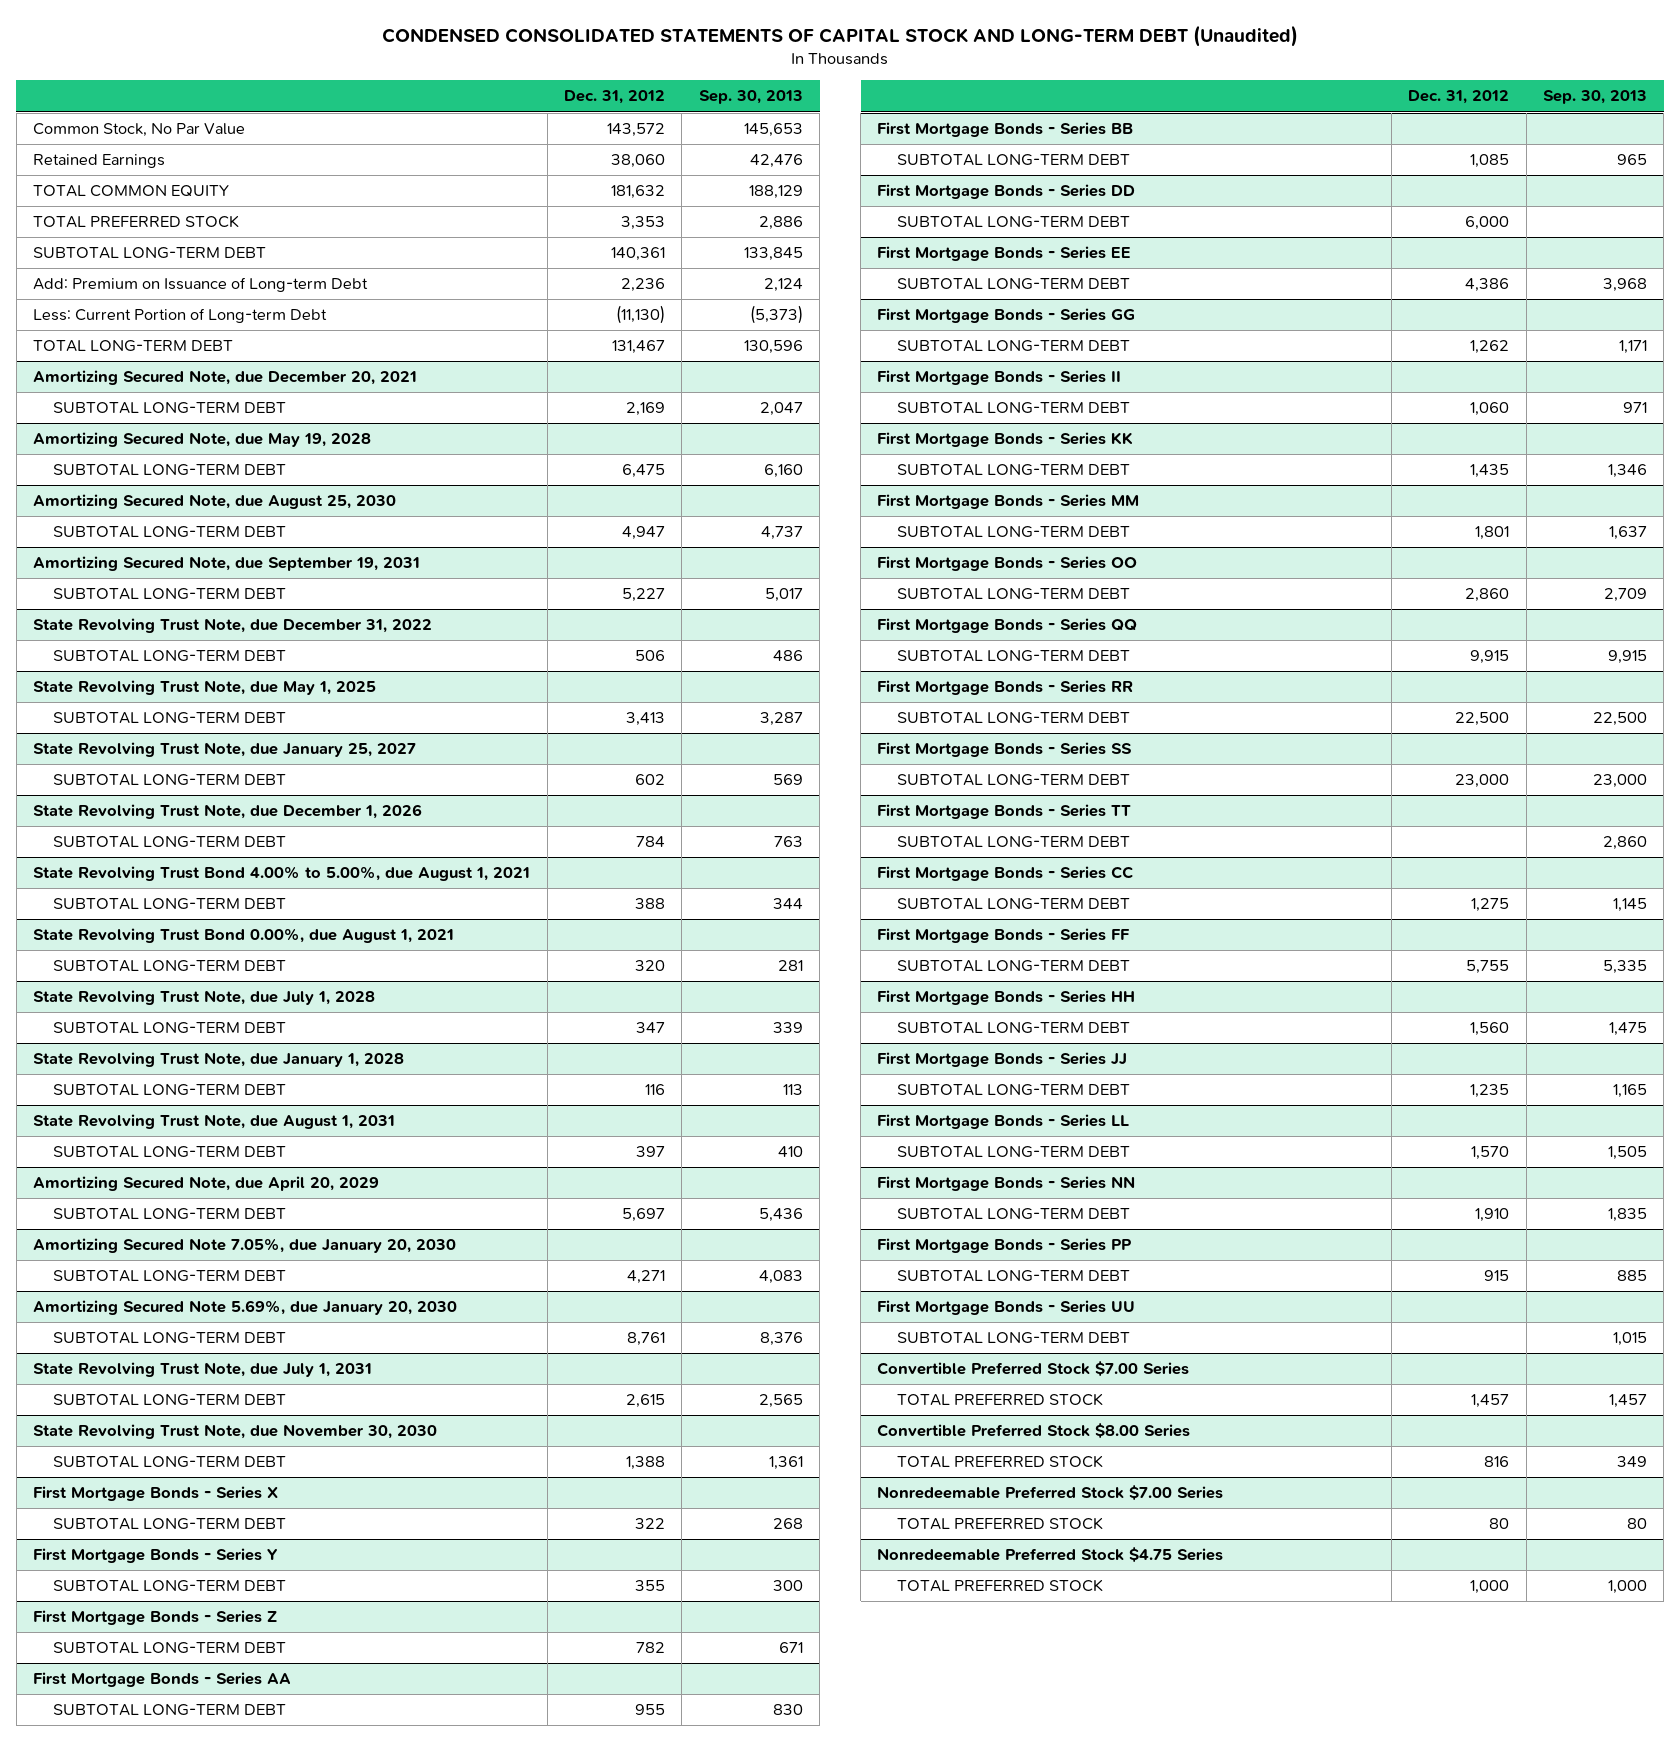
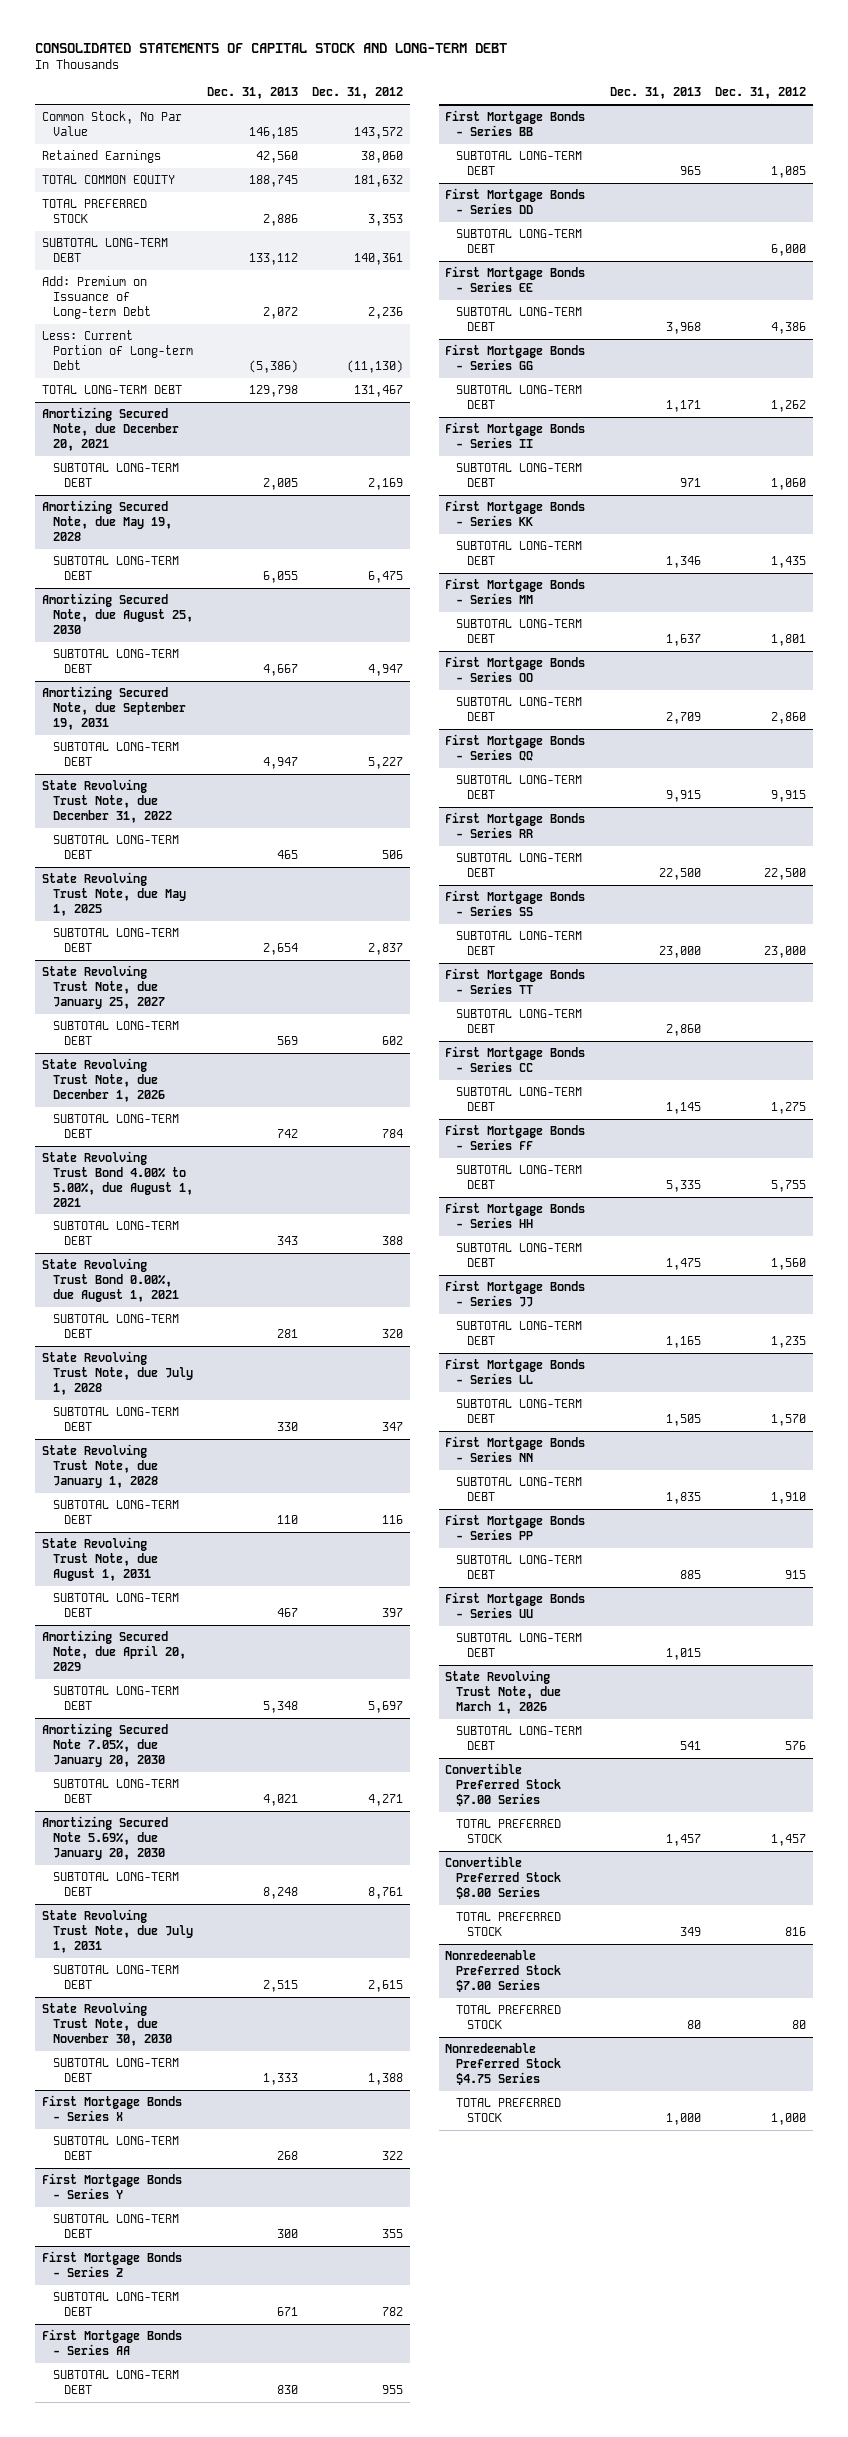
- CONDENSED CONSOLIDATED STATEMENTS OF CAPITAL STOCK AND LONG-TERM DEBT (Unaudited)
+ CONSOLIDATED STATEMENTS OF CAPITAL STOCK AND LONG-TERM DEBT
- | Dec. 31, 2012 | Sep. 30, 2013
+ | Dec. 31, 2013 | Dec. 31, 2012
@ State Revolving Trust Note, due May 1, 2025
- SUBTOTAL LONG-TERM DEBT | 3,413 | 3,287
+ SUBTOTAL LONG-TERM DEBT | 2,654 | 2,837
+ State Revolving Trust Note, due March 1, 2026
+ SUBTOTAL LONG-TERM DEBT | 541 | 576

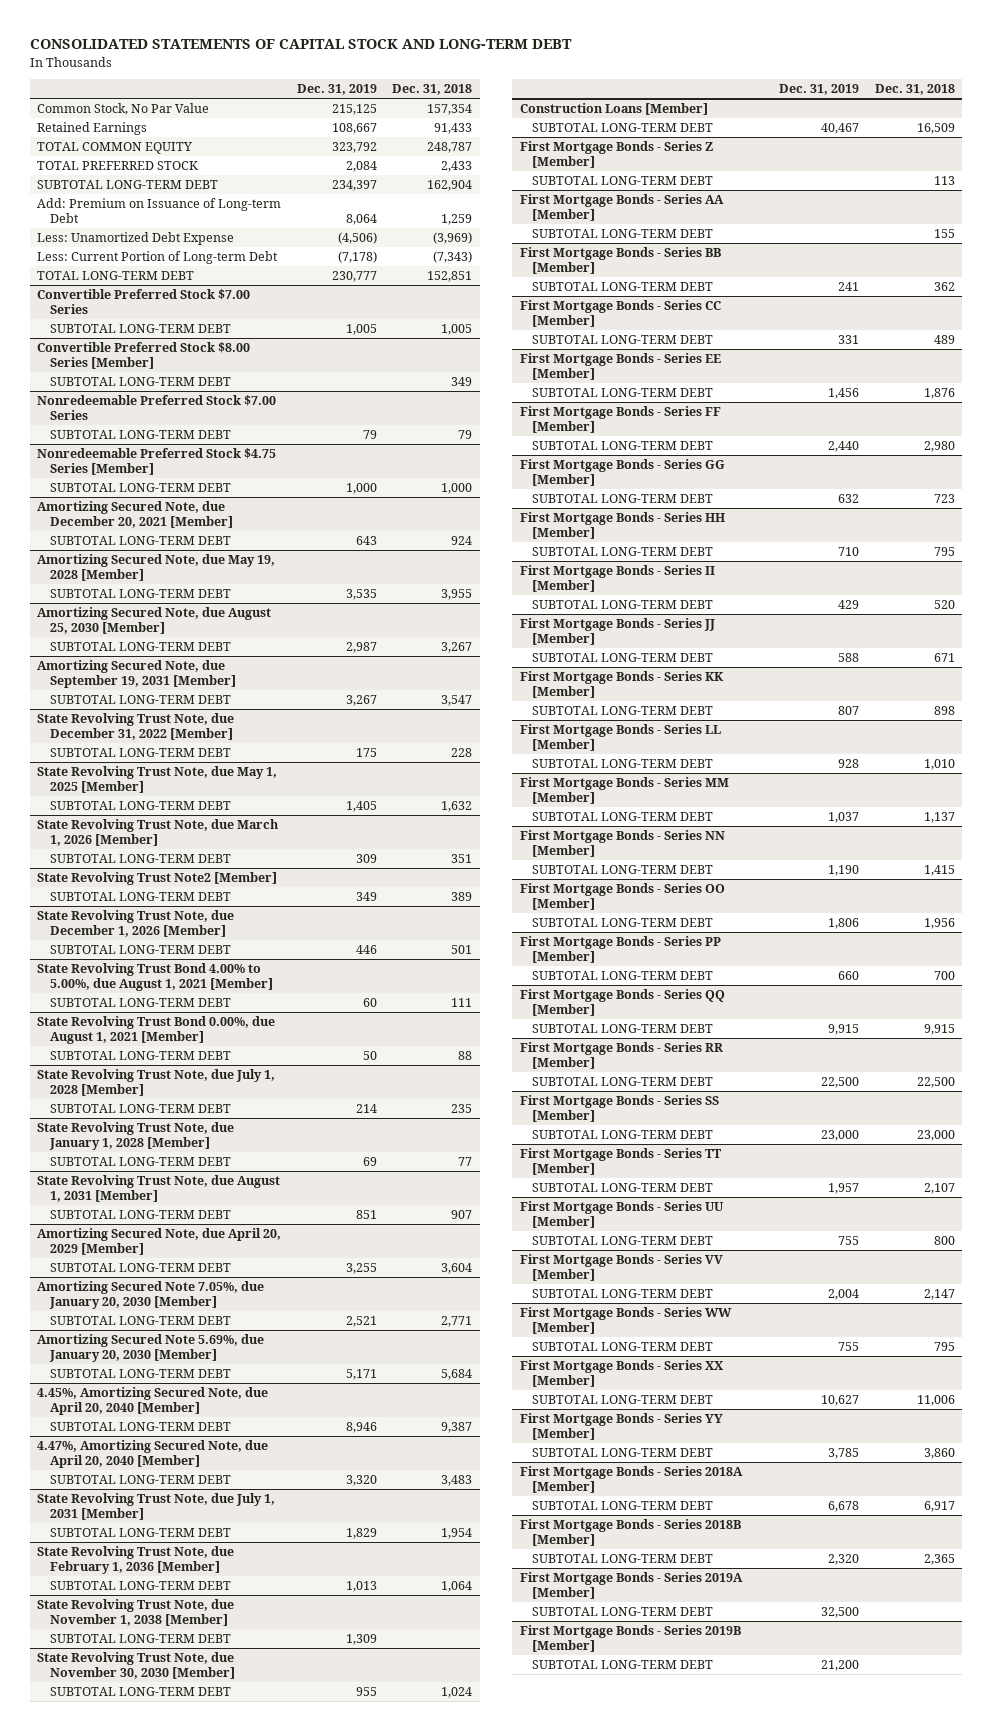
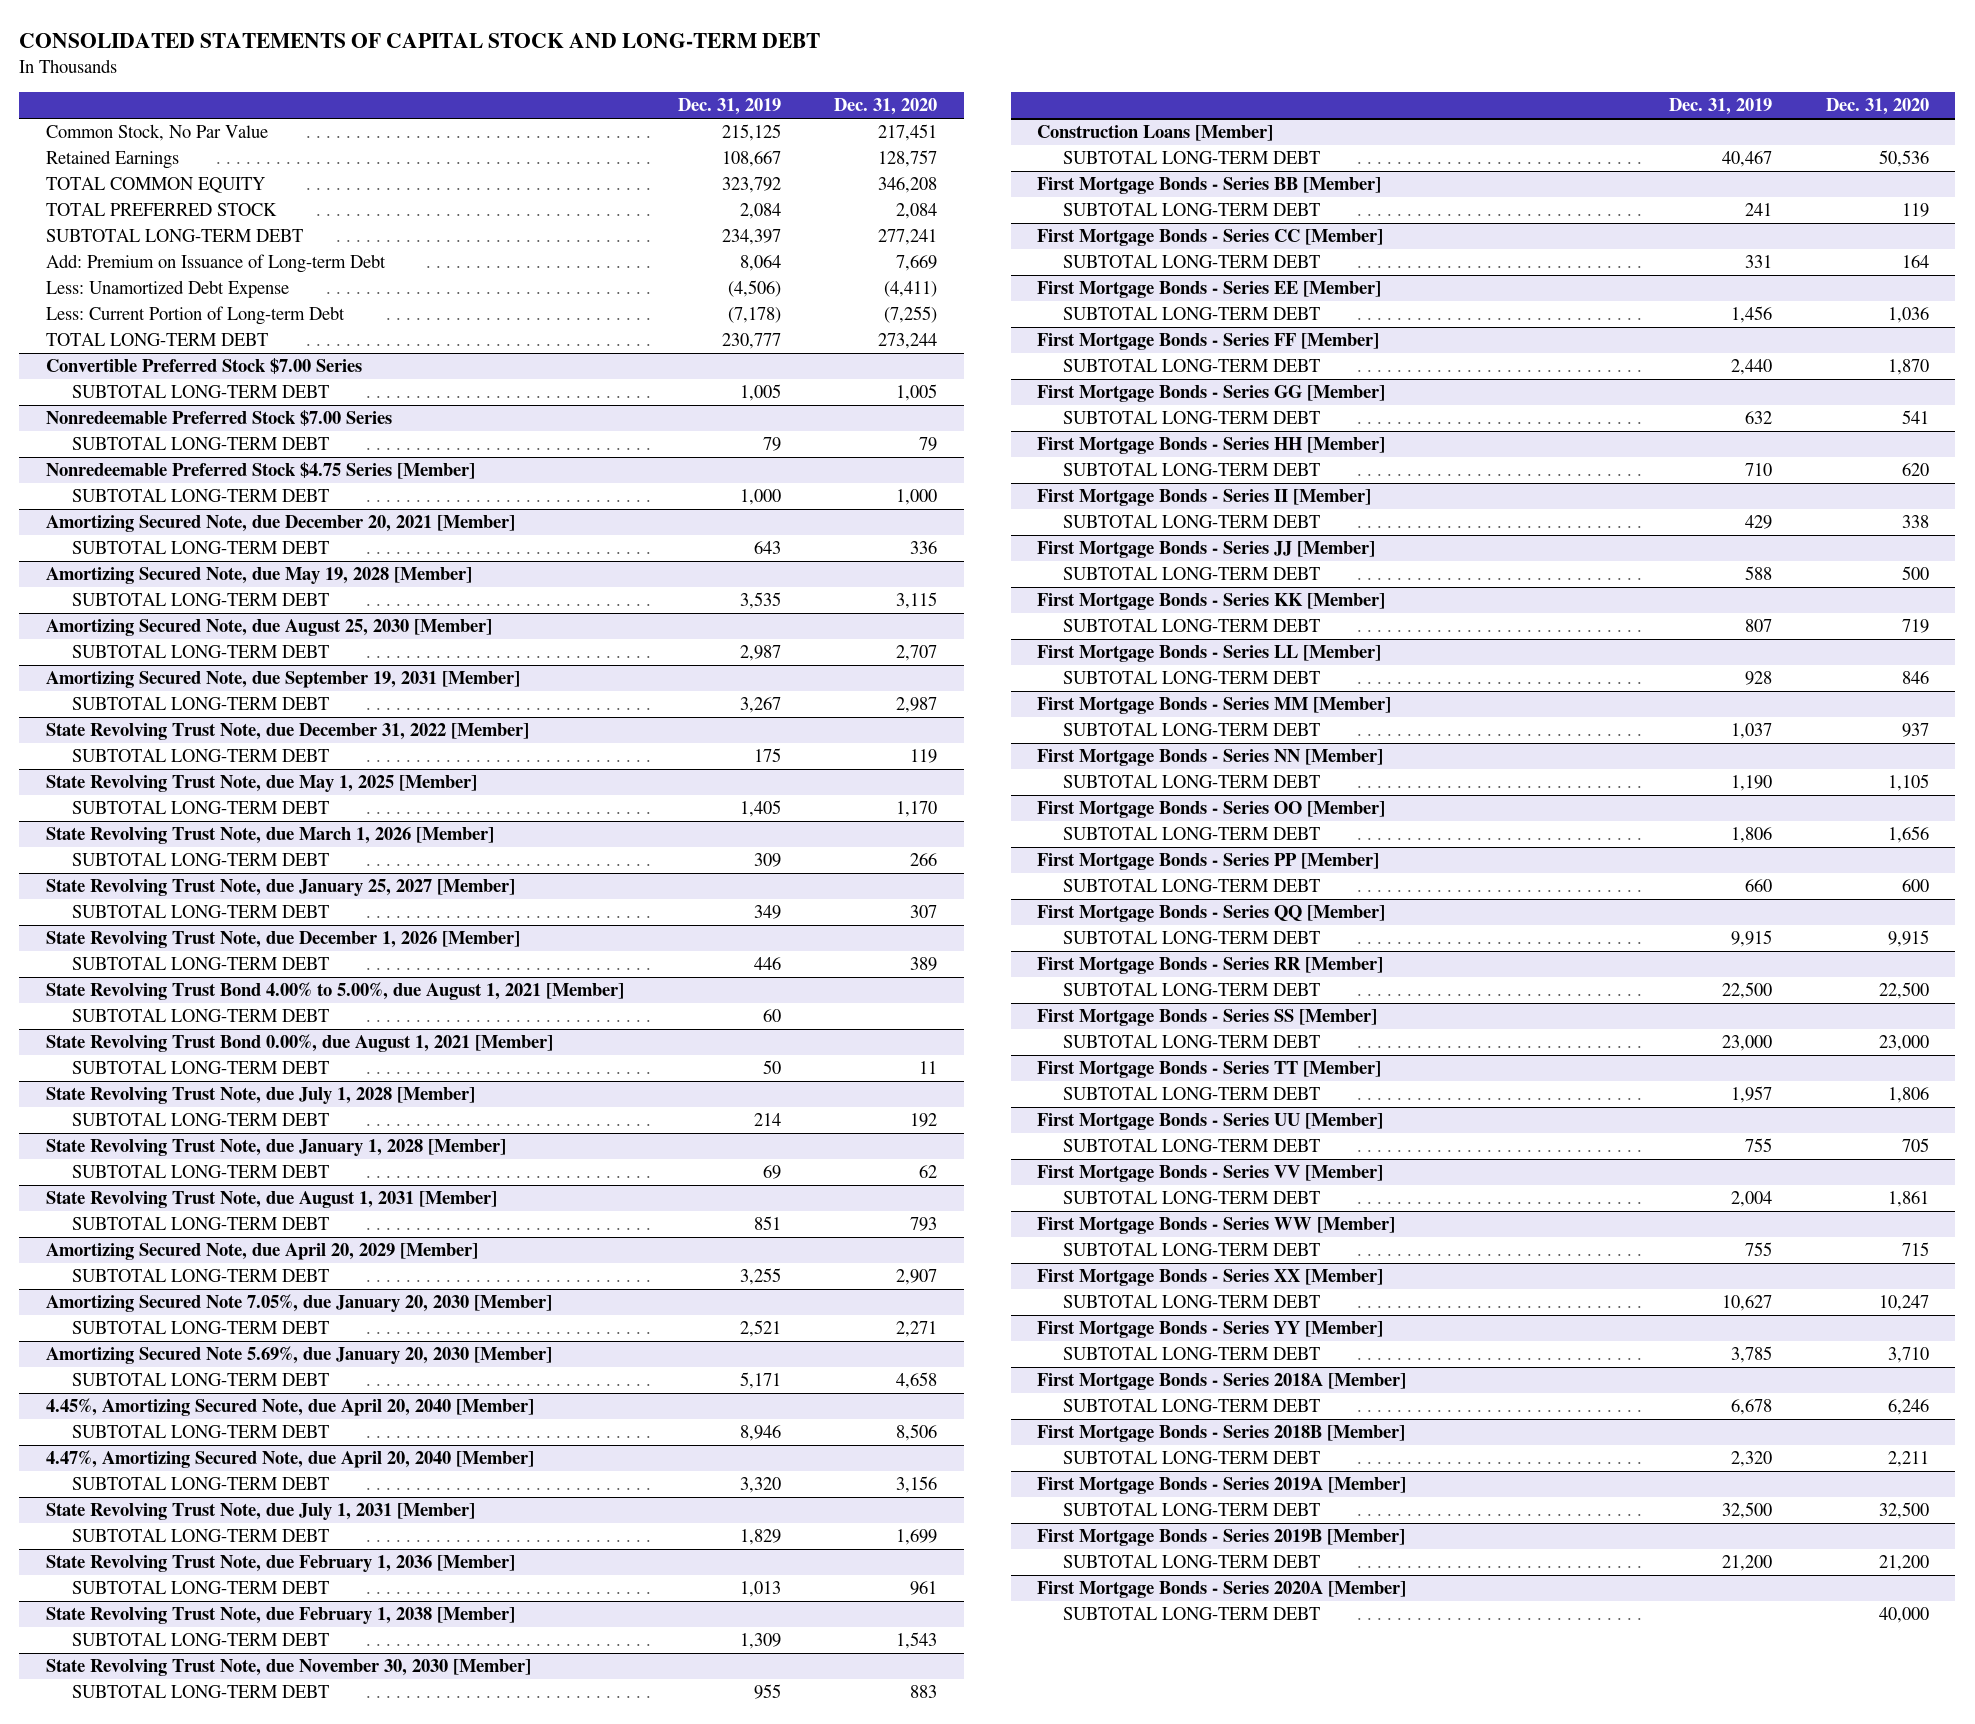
- | Dec. 31, 2019 | Dec. 31, 2018
+ | Dec. 31, 2019 | Dec. 31, 2020
- Convertible Preferred Stock $8.00 Series [Member]
- SUBTOTAL LONG-TERM DEBT | | 349
- State Revolving Trust Note2 [Member]
+ State Revolving Trust Note, due January 25, 2027 [Member]
- State Revolving Trust Note, due November 1, 2038 [Member]
+ State Revolving Trust Note, due February 1, 2038 [Member]
- First Mortgage Bonds - Series Z [Member]
- SUBTOTAL LONG-TERM DEBT | | 113
- First Mortgage Bonds - Series AA [Member]
- SUBTOTAL LONG-TERM DEBT | | 155
+ First Mortgage Bonds - Series 2020A [Member]
+ SUBTOTAL LONG-TERM DEBT | | 40,000

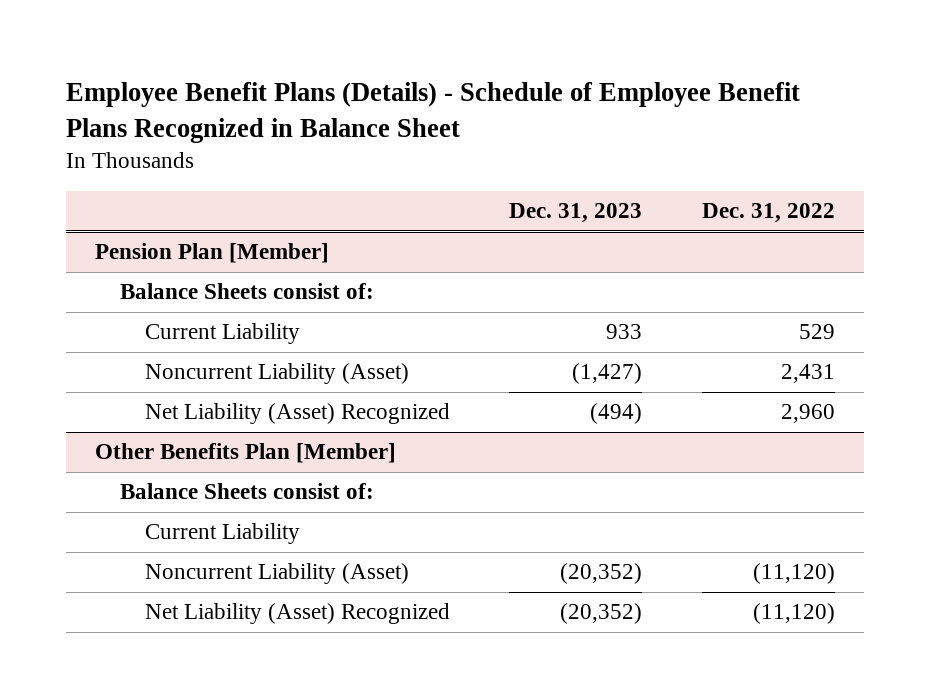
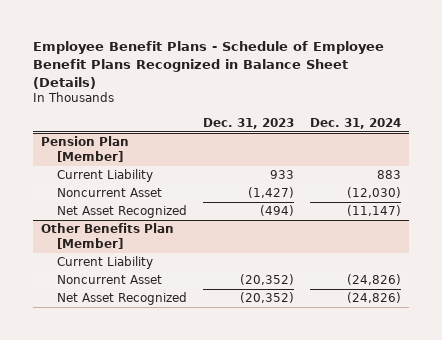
- Employee Benefit Plans (Details) - Schedule of Employee Benefit Plans Recognized in Balance Sheet
+ Employee Benefit Plans - Schedule of Employee Benefit Plans Recognized in Balance Sheet (Details)
- | Dec. 31, 2023 | Dec. 31, 2022
+ | Dec. 31, 2023 | Dec. 31, 2024
@ Pension Plan [Member]
- Balance Sheets consist of:
- Noncurrent Liability (Asset) | (1,427) | 2,431
- Net Liability (Asset) Recognized | (494) | 2,960
+ Noncurrent Asset | (1,427) | (12,030)
+ Net Asset Recognized | (494) | (11,147)
@ Other Benefits Plan [Member]
- Balance Sheets consist of:
- Noncurrent Liability (Asset) | (20,352) | (11,120)
- Net Liability (Asset) Recognized | (20,352) | (11,120)
+ Noncurrent Asset | (20,352) | (24,826)
+ Net Asset Recognized | (20,352) | (24,826)

